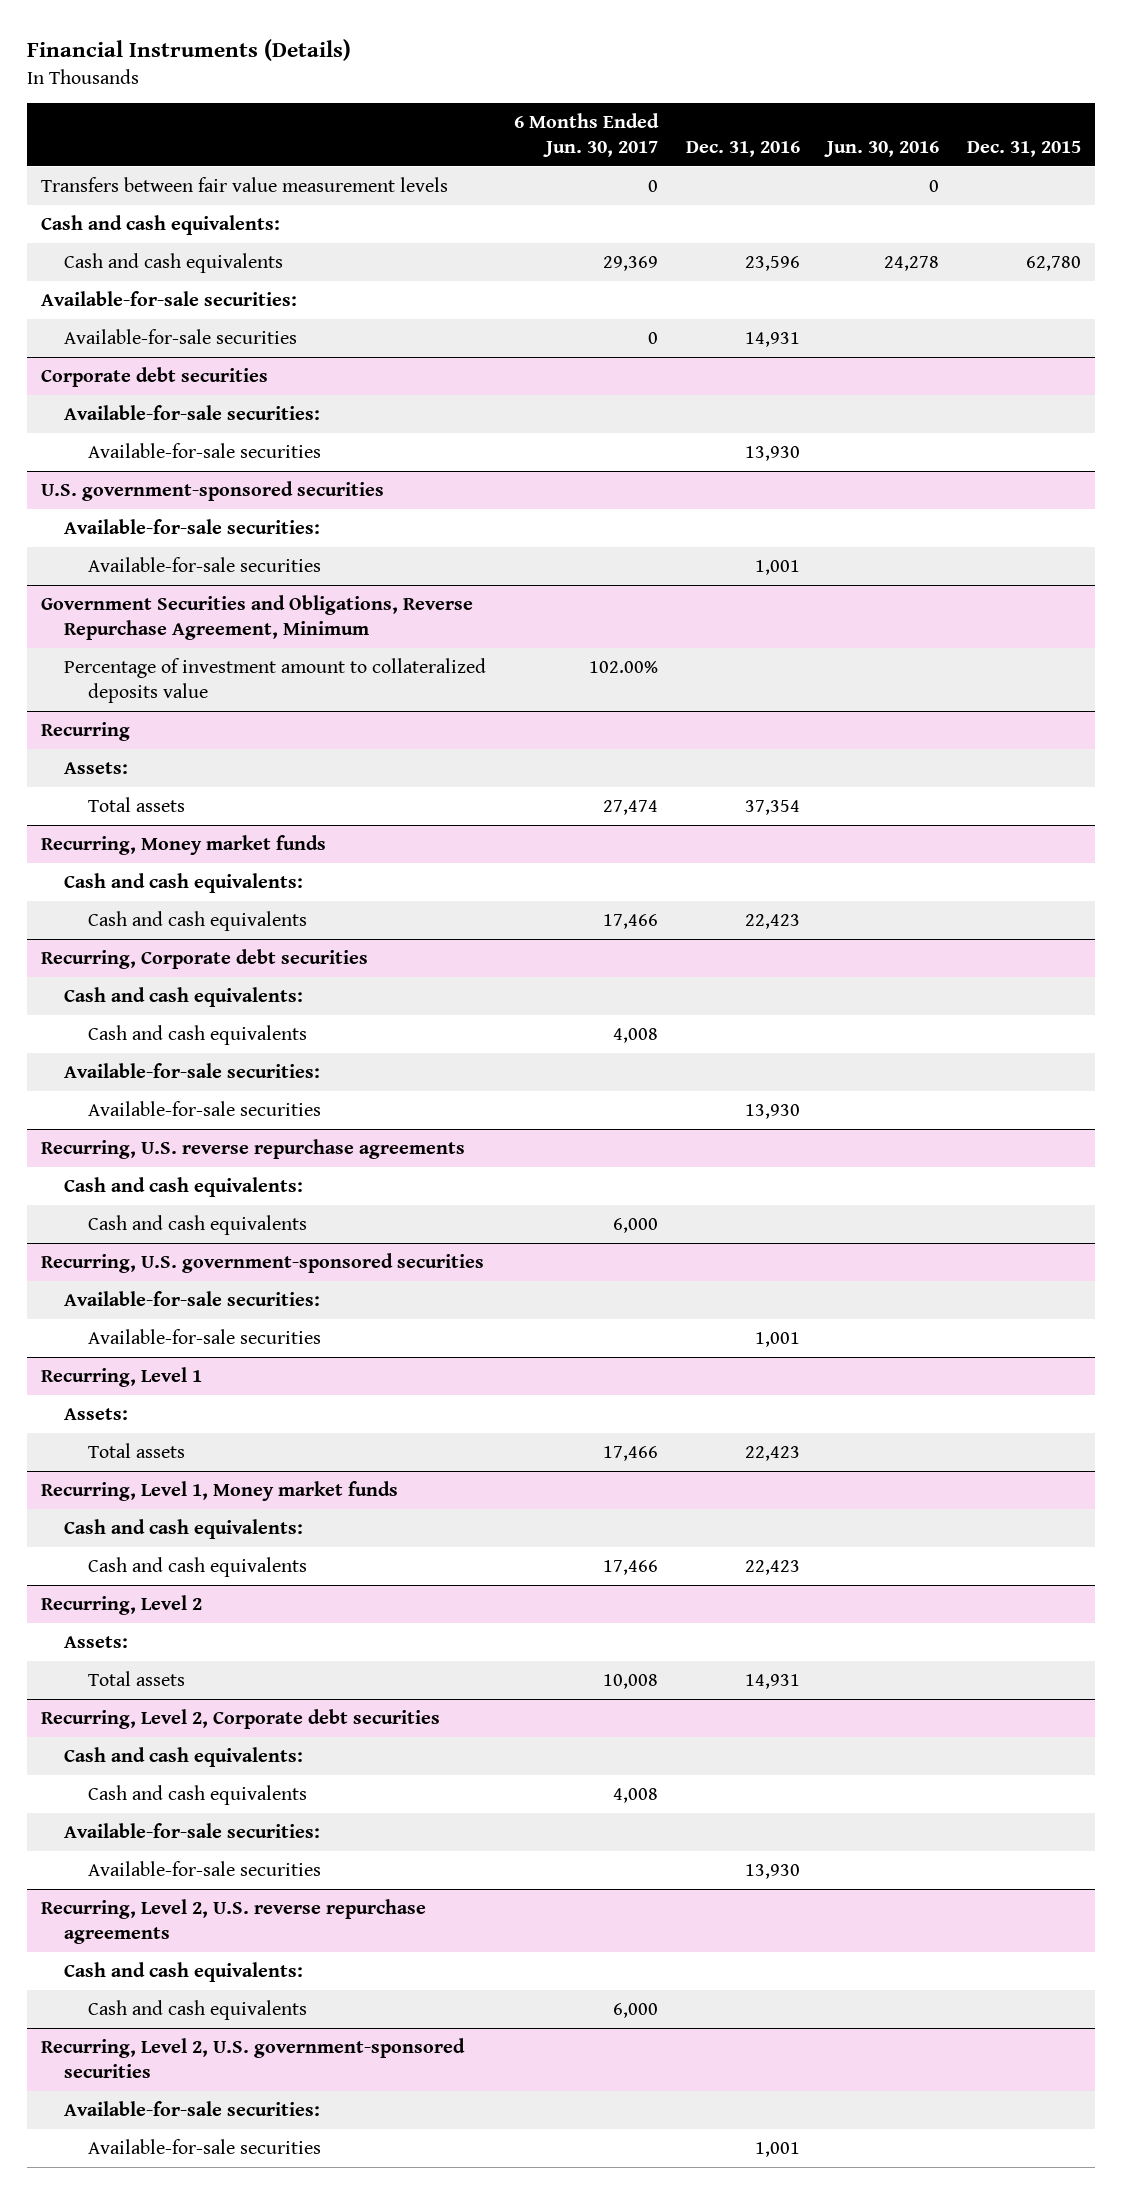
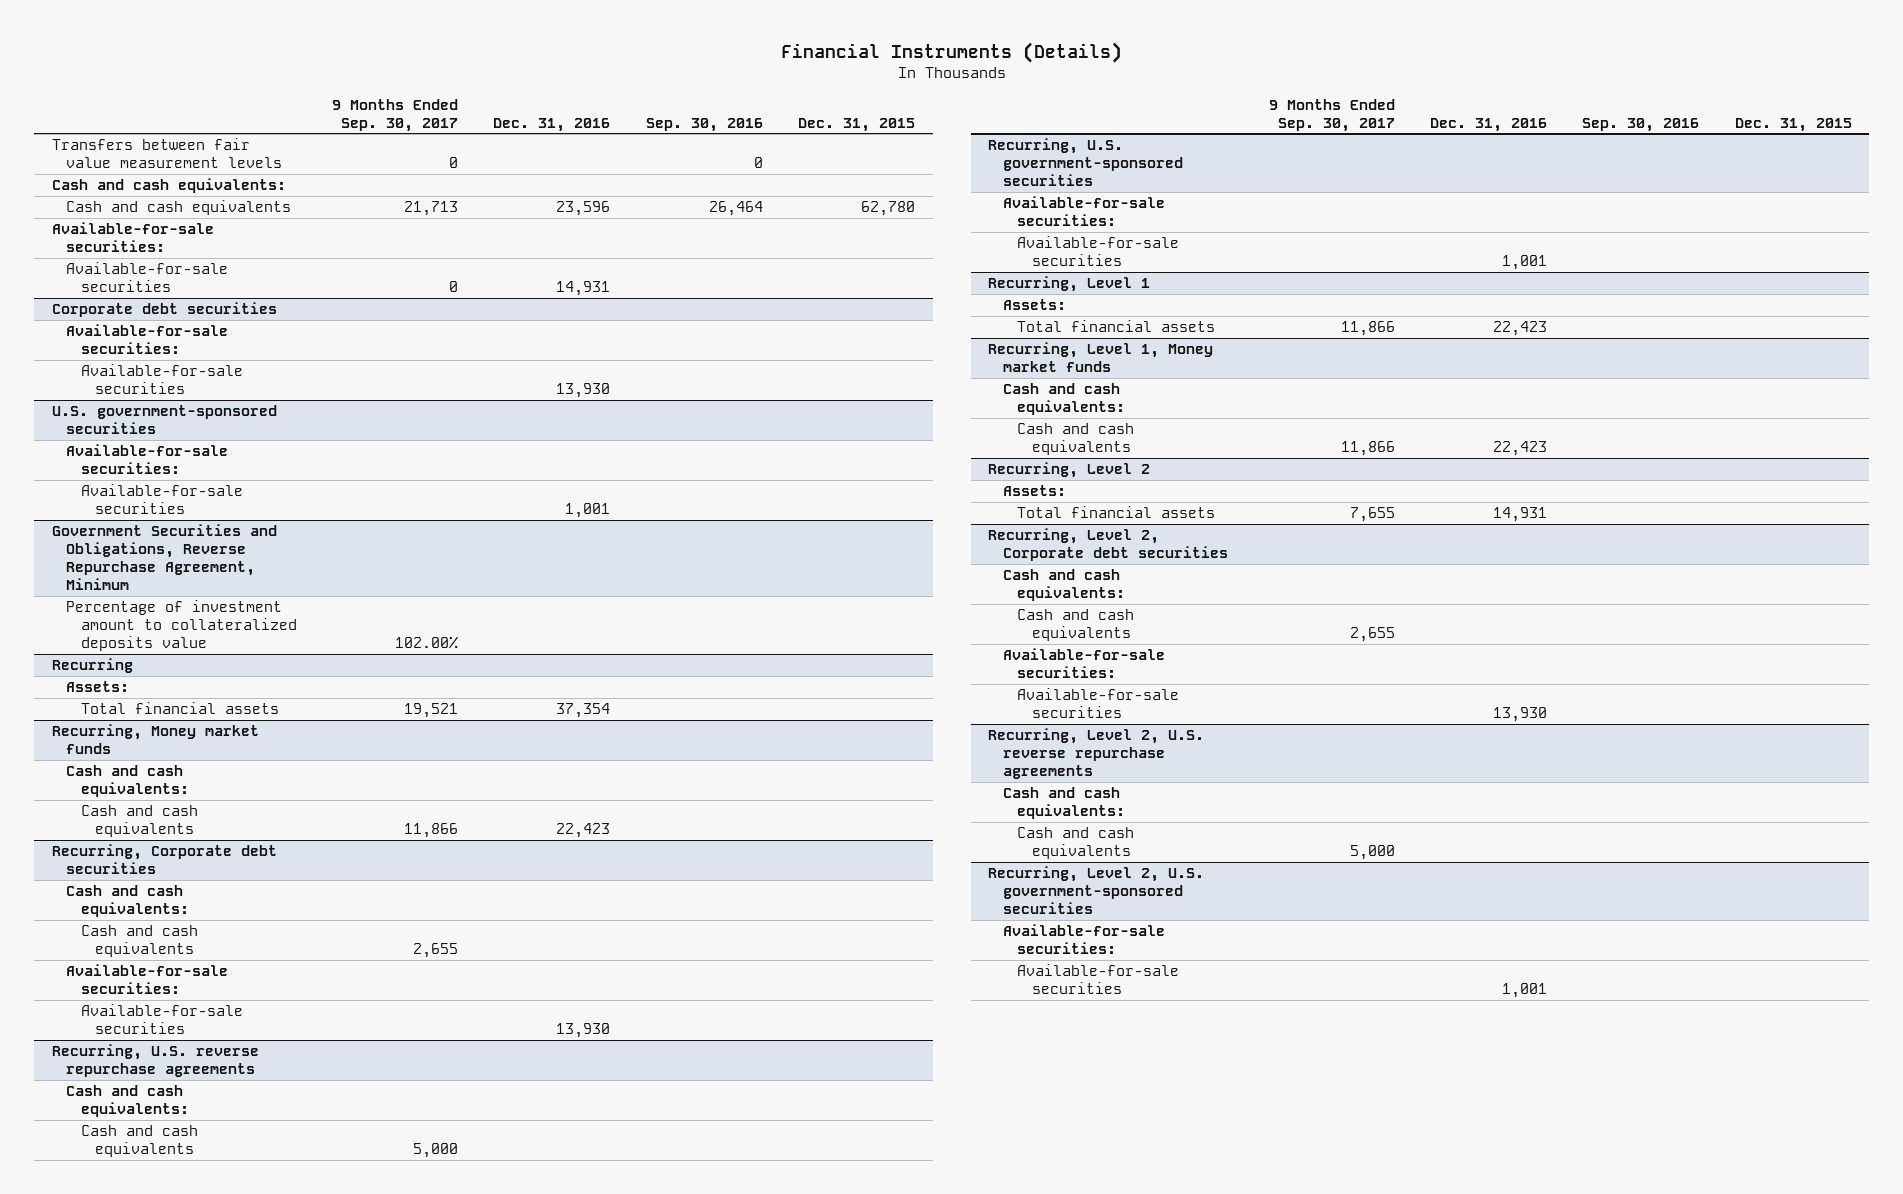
- | 6 Months Ended Jun. 30, 2017 | Dec. 31, 2016 | Jun. 30, 2016 | Dec. 31, 2015
+ | 9 Months Ended Sep. 30, 2017 | Dec. 31, 2016 | Sep. 30, 2016 | Dec. 31, 2015
@ Recurring
- Total assets | 27,474 | 37,354 | |
+ Total financial assets | 19,521 | 37,354 | |
@ Recurring, Level 1
- Total assets | 17,466 | 22,423 | |
+ Total financial assets | 11,866 | 22,423 | |
@ Recurring, Level 2
- Total assets | 10,008 | 14,931 | |
+ Total financial assets | 7,655 | 14,931 | |

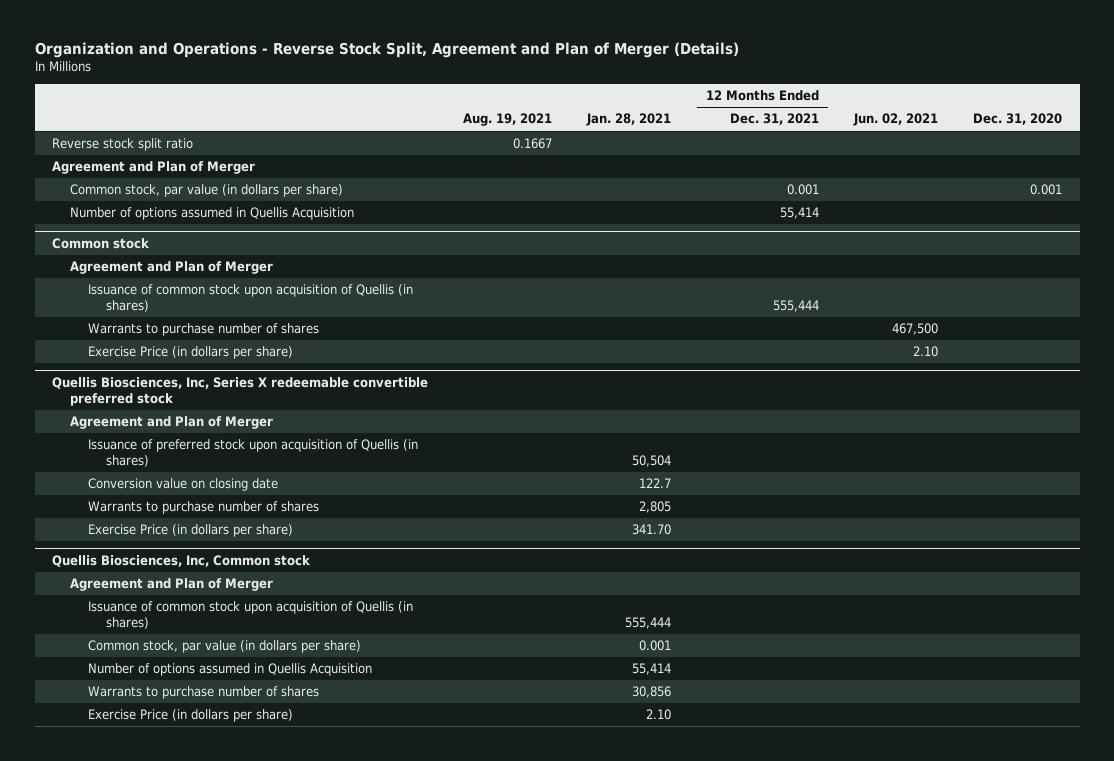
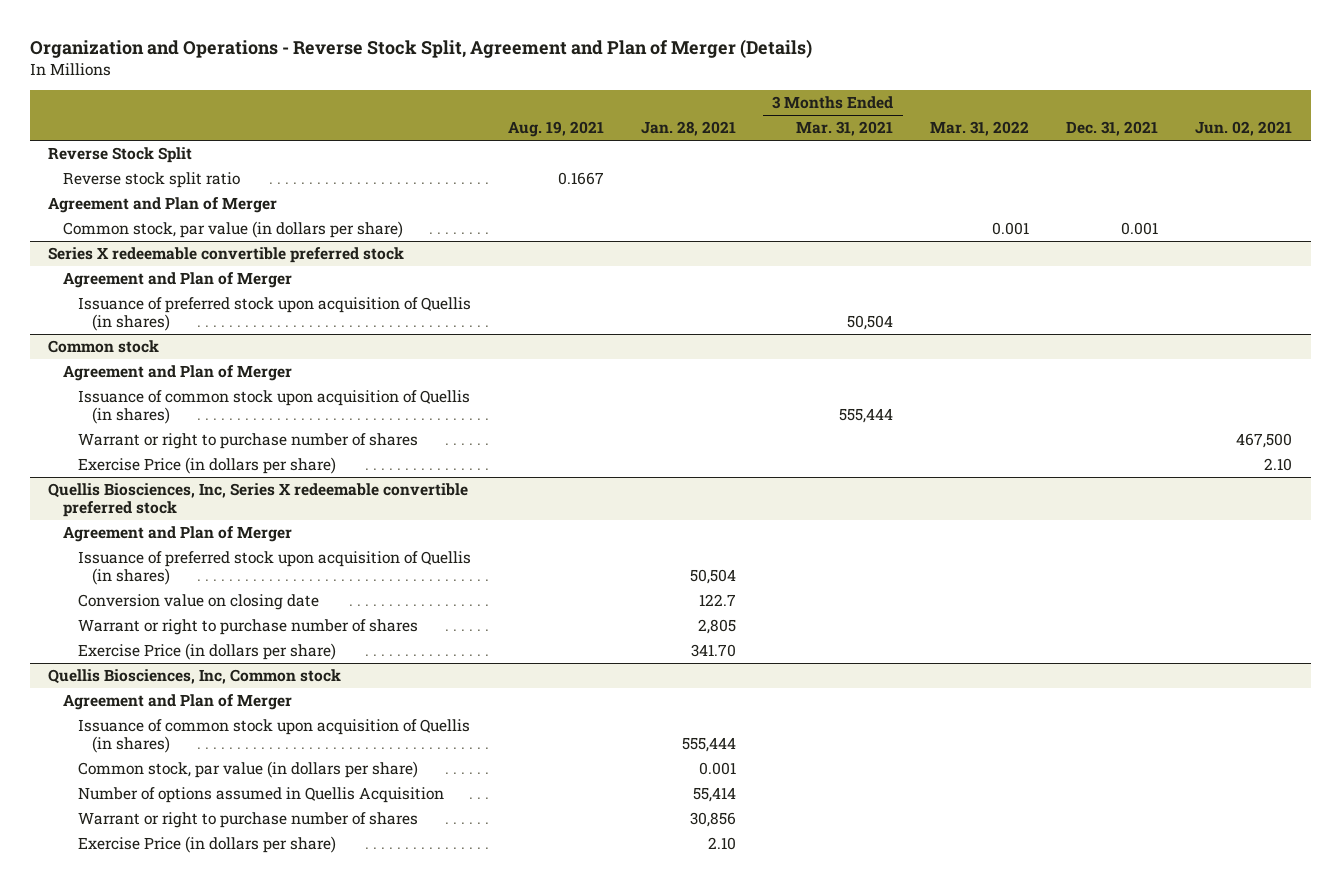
- | Aug. 19, 2021 | Jan. 28, 2021 | 12 Months Ended Dec. 31, 2021 | Jun. 02, 2021 | Dec. 31, 2020
+ | Aug. 19, 2021 | Jan. 28, 2021 | 3 Months Ended Mar. 31, 2021 | Mar. 31, 2022 | Dec. 31, 2021 | Jun. 02, 2021
+ Reverse Stock Split
- Number of options assumed in Quellis Acquisition | | | 55,414 | |
+ Series X redeemable convertible preferred stock
+ Agreement and Plan of Merger
+ Issuance of preferred stock upon acquisition of Quellis (in shares) | | | 50,504 | | |
@ Common stock
- Warrants to purchase number of shares | | | | 467,500 |
+ Warrant or right to purchase number of shares | | | | | | 467,500
@ Quellis Biosciences, Inc, Series X redeemable convertible preferred stock
- Warrants to purchase number of shares | | 2,805 | | |
+ Warrant or right to purchase number of shares | | 2,805 | | | |
@ Quellis Biosciences, Inc, Common stock
- Warrants to purchase number of shares | | 30,856 | | |
+ Warrant or right to purchase number of shares | | 30,856 | | | |

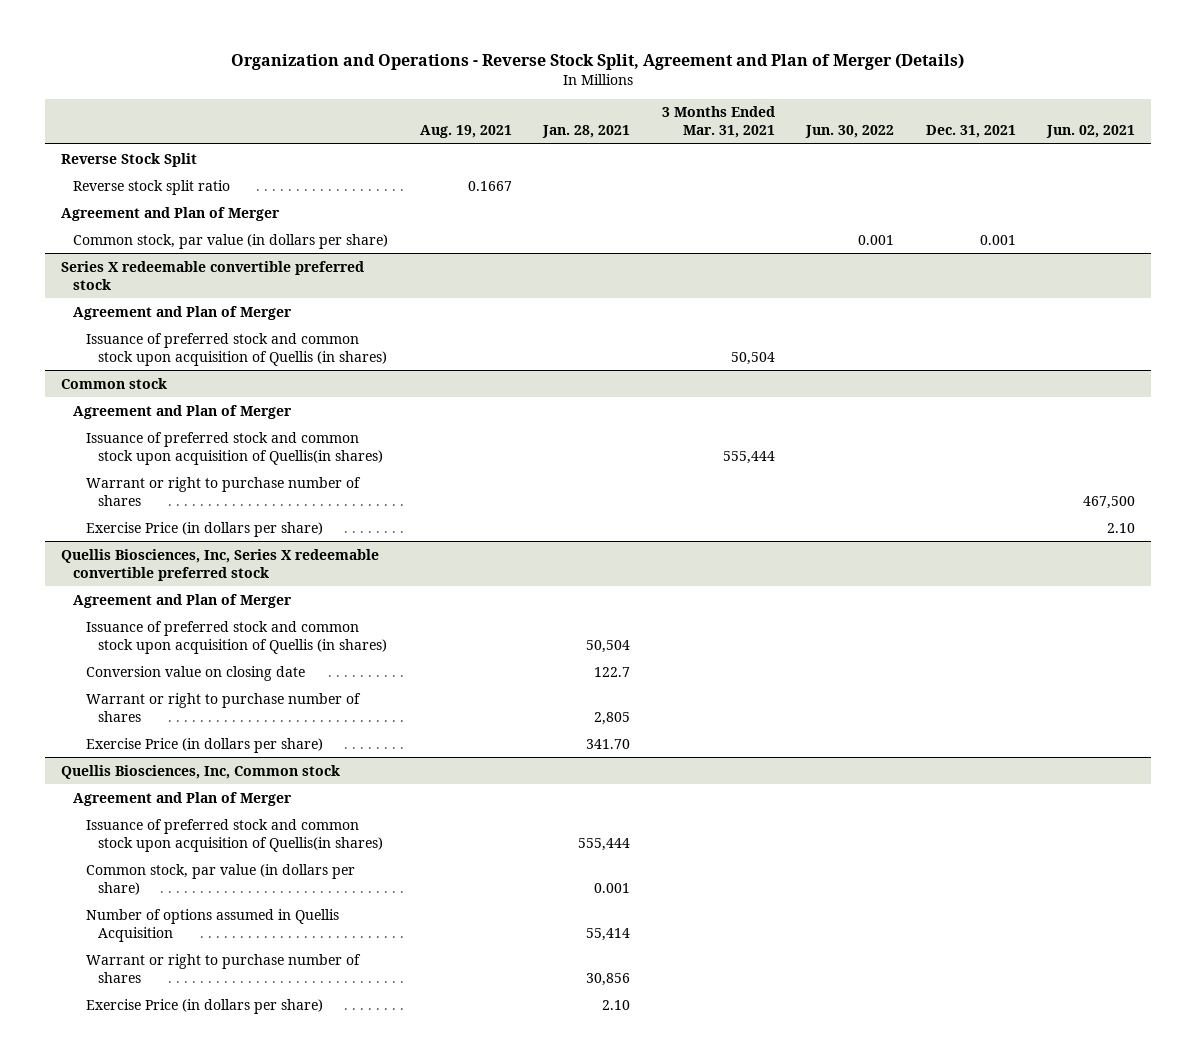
- | Aug. 19, 2021 | Jan. 28, 2021 | 3 Months Ended Mar. 31, 2021 | Mar. 31, 2022 | Dec. 31, 2021 | Jun. 02, 2021
+ | Aug. 19, 2021 | Jan. 28, 2021 | 3 Months Ended Mar. 31, 2021 | Jun. 30, 2022 | Dec. 31, 2021 | Jun. 02, 2021
@ Series X redeemable convertible preferred stock
- Issuance of preferred stock upon acquisition of Quellis (in shares) | | | 50,504 | | |
+ Issuance of preferred stock and common stock upon acquisition of Quellis (in shares) | | | 50,504 | | |
@ Common stock
- Issuance of common stock upon acquisition of Quellis (in shares) | | | 555,444 | | |
+ Issuance of preferred stock and common stock upon acquisition of Quellis(in shares) | | | 555,444 | | |
@ Quellis Biosciences, Inc, Series X redeemable convertible preferred stock
- Issuance of preferred stock upon acquisition of Quellis (in shares) | | 50,504 | | | |
+ Issuance of preferred stock and common stock upon acquisition of Quellis (in shares) | | 50,504 | | | |
@ Quellis Biosciences, Inc, Common stock
- Issuance of common stock upon acquisition of Quellis (in shares) | | 555,444 | | | |
+ Issuance of preferred stock and common stock upon acquisition of Quellis(in shares) | | 555,444 | | | |

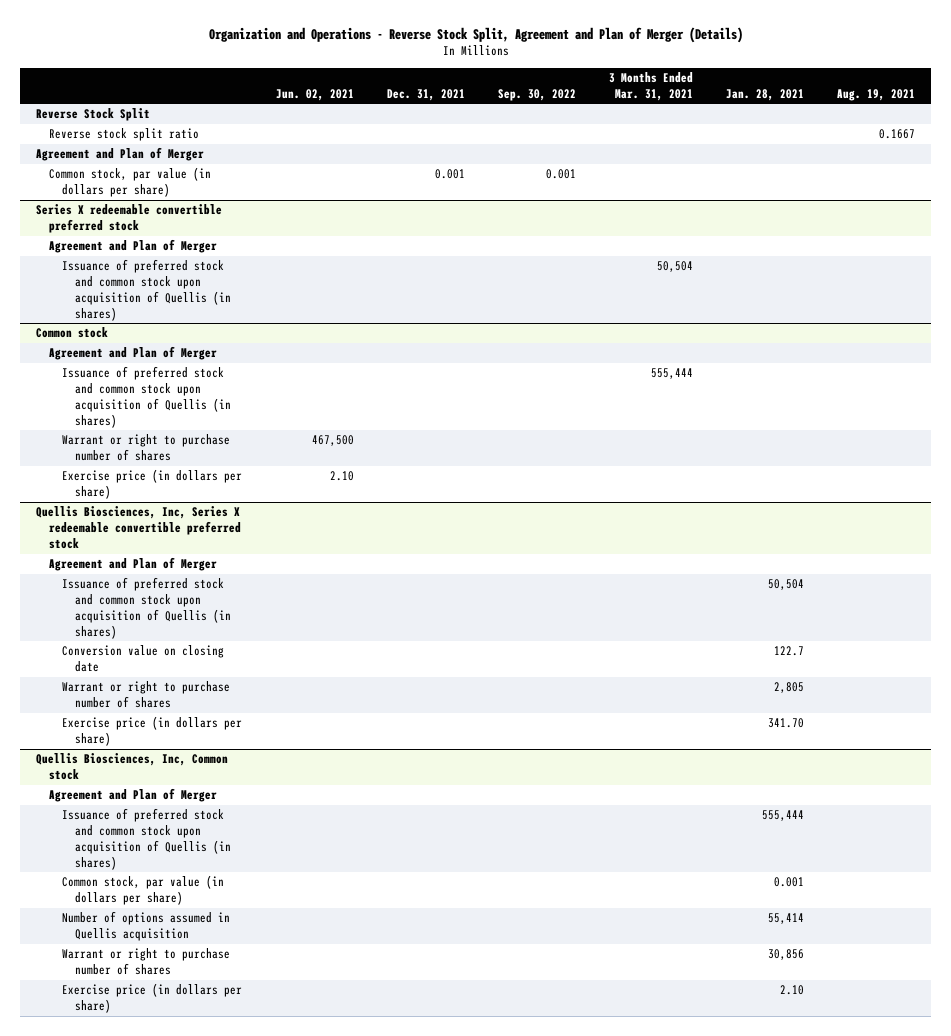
- | Aug. 19, 2021 | Jan. 28, 2021 | 3 Months Ended Mar. 31, 2021 | Jun. 30, 2022 | Dec. 31, 2021 | Jun. 02, 2021
+ | Jun. 02, 2021 | Dec. 31, 2021 | Sep. 30, 2022 | 3 Months Ended Mar. 31, 2021 | Jan. 28, 2021 | Aug. 19, 2021
@ Common stock
- Issuance of preferred stock and common stock upon acquisition of Quellis(in shares) | | | 555,444 | | |
+ Issuance of preferred stock and common stock upon acquisition of Quellis (in shares) | | | | 555,444 | |
- Exercise Price (in dollars per share) | | | | | | 2.10
+ Exercise price (in dollars per share) | 2.10 | | | | |
@ Quellis Biosciences, Inc, Series X redeemable convertible preferred stock
- Exercise Price (in dollars per share) | | 341.70 | | | |
+ Exercise price (in dollars per share) | | | | | 341.70 |
@ Quellis Biosciences, Inc, Common stock
- Issuance of preferred stock and common stock upon acquisition of Quellis(in shares) | | 555,444 | | | |
+ Issuance of preferred stock and common stock upon acquisition of Quellis (in shares) | | | | | 555,444 |
- Number of options assumed in Quellis Acquisition | | 55,414 | | | |
+ Number of options assumed in Quellis acquisition | | | | | 55,414 |
- Exercise Price (in dollars per share) | | 2.10 | | | |
+ Exercise price (in dollars per share) | | | | | 2.10 |

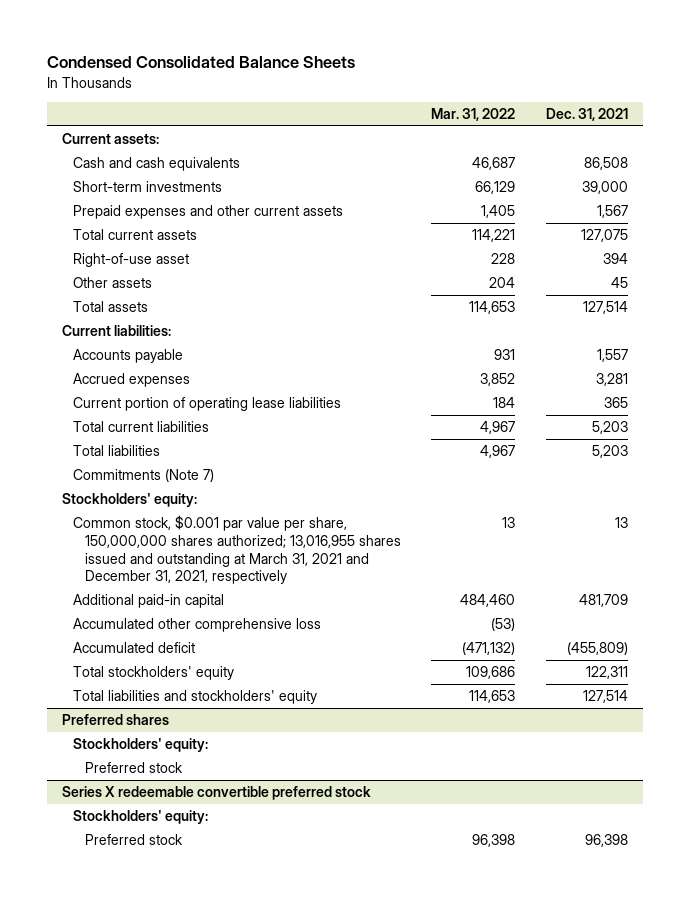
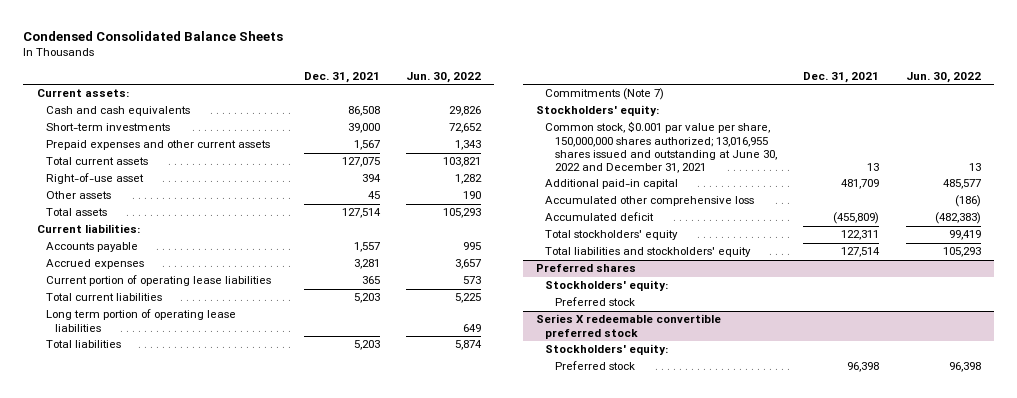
- | Mar. 31, 2022 | Dec. 31, 2021
+ | Dec. 31, 2021 | Jun. 30, 2022
+ Long term portion of operating lease liabilities | | 649
- Common stock, $0.001 par value per share, 150,000,000 shares authorized; 13,016,955 shares issued and outstanding at March 31, 2021 and December 31, 2021, respectively | 13 | 13
+ Common stock, $0.001 par value per share, 150,000,000 shares authorized; 13,016,955 shares issued and outstanding at June 30, 2022 and December 31, 2021 | 13 | 13

